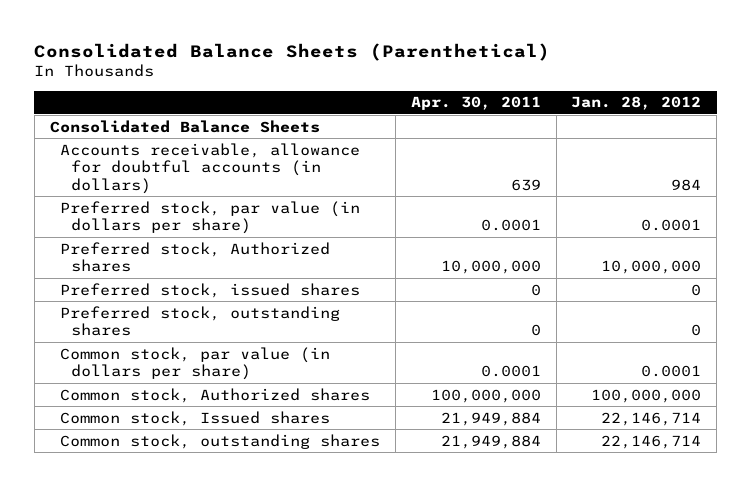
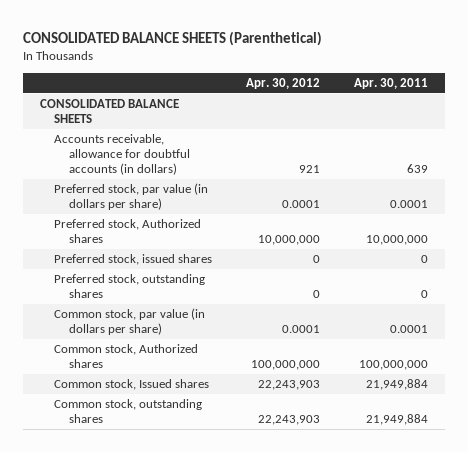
- Consolidated Balance Sheets (Parenthetical)
+ CONSOLIDATED BALANCE SHEETS (Parenthetical)
- | Apr. 30, 2011 | Jan. 28, 2012
+ | Apr. 30, 2012 | Apr. 30, 2011
- Consolidated Balance Sheets
+ CONSOLIDATED BALANCE SHEETS

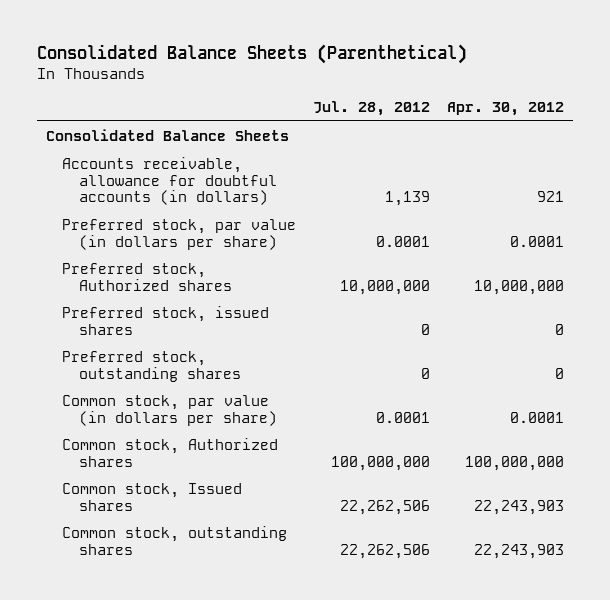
- CONSOLIDATED BALANCE SHEETS (Parenthetical)
+ Consolidated Balance Sheets (Parenthetical)
- | Apr. 30, 2012 | Apr. 30, 2011
+ | Jul. 28, 2012 | Apr. 30, 2012
- CONSOLIDATED BALANCE SHEETS
+ Consolidated Balance Sheets

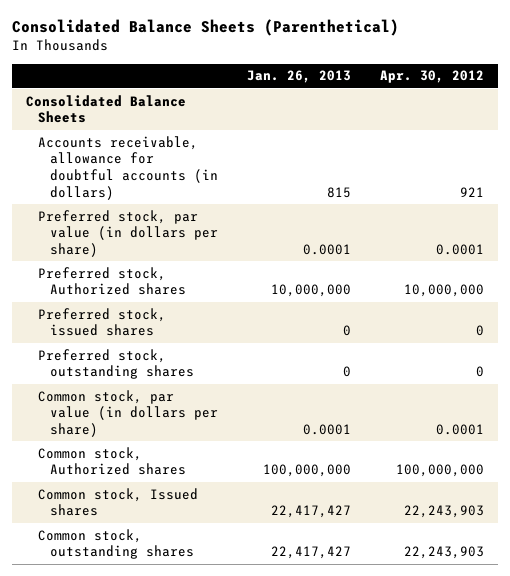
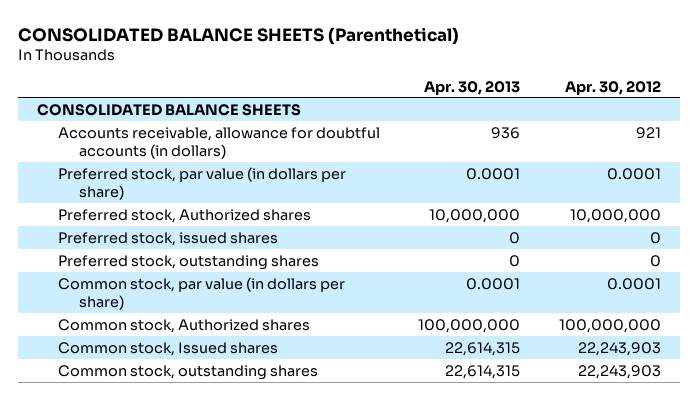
- Consolidated Balance Sheets (Parenthetical)
+ CONSOLIDATED BALANCE SHEETS (Parenthetical)
- | Jan. 26, 2013 | Apr. 30, 2012
+ | Apr. 30, 2013 | Apr. 30, 2012
- Consolidated Balance Sheets
+ CONSOLIDATED BALANCE SHEETS

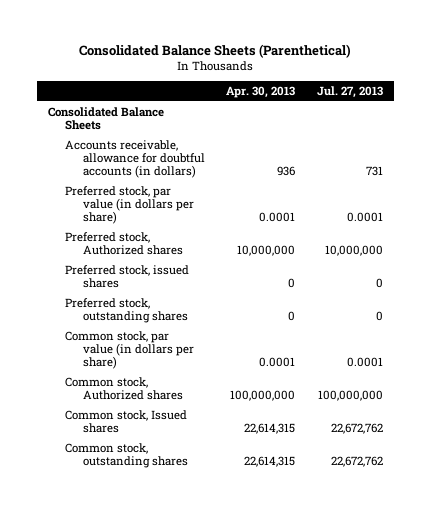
- CONSOLIDATED BALANCE SHEETS (Parenthetical)
+ Consolidated Balance Sheets (Parenthetical)
- | Apr. 30, 2013 | Apr. 30, 2012
+ | Apr. 30, 2013 | Jul. 27, 2013
- CONSOLIDATED BALANCE SHEETS
+ Consolidated Balance Sheets

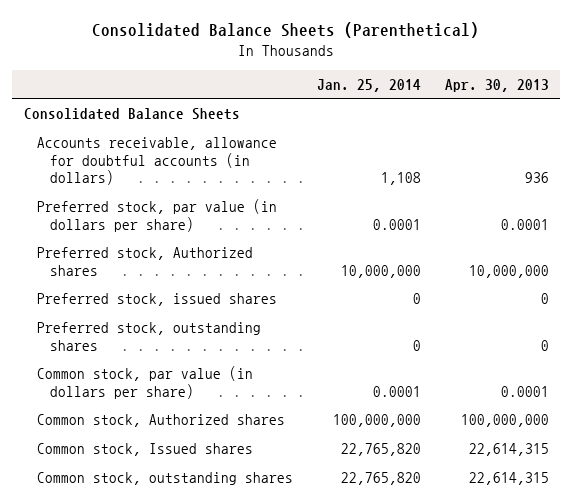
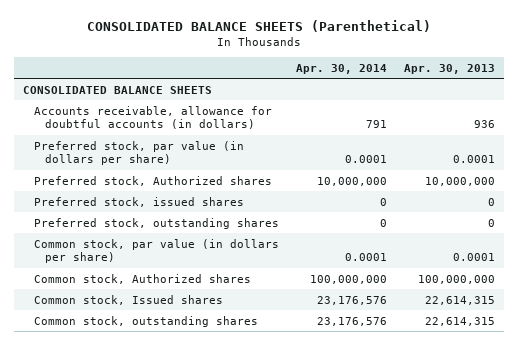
- Consolidated Balance Sheets (Parenthetical)
+ CONSOLIDATED BALANCE SHEETS (Parenthetical)
- | Jan. 25, 2014 | Apr. 30, 2013
+ | Apr. 30, 2014 | Apr. 30, 2013
- Consolidated Balance Sheets
+ CONSOLIDATED BALANCE SHEETS

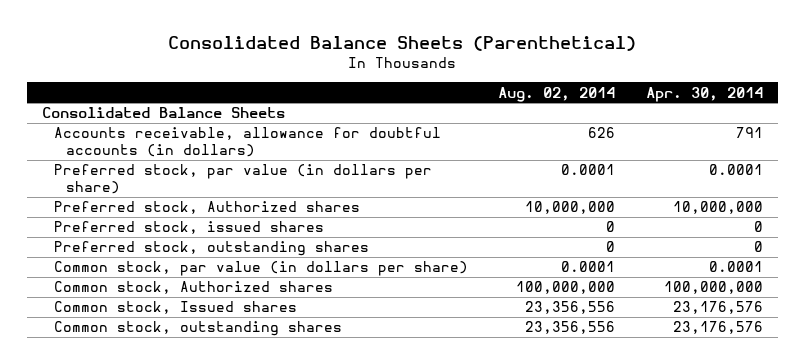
- CONSOLIDATED BALANCE SHEETS (Parenthetical)
+ Consolidated Balance Sheets (Parenthetical)
- | Apr. 30, 2014 | Apr. 30, 2013
+ | Aug. 02, 2014 | Apr. 30, 2014
- CONSOLIDATED BALANCE SHEETS
+ Consolidated Balance Sheets

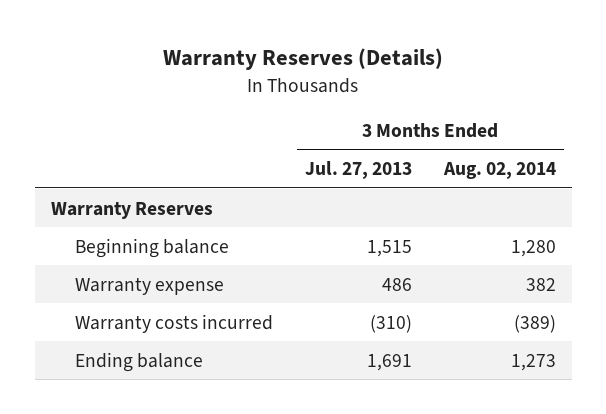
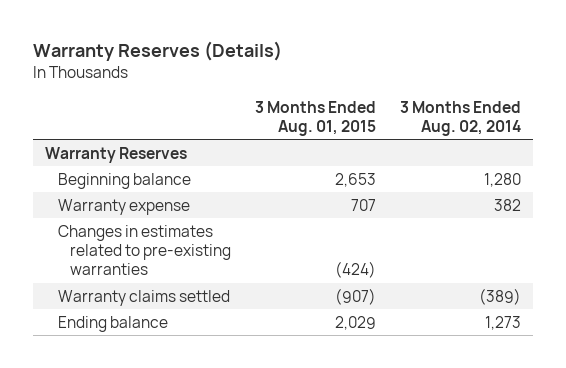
- | 3 Months Ended Jul. 27, 2013 | 3 Months Ended Aug. 02, 2014
+ | 3 Months Ended Aug. 01, 2015 | 3 Months Ended Aug. 02, 2014
- Warranty costs incurred | (310) | (389)
+ Changes in estimates related to pre-existing warranties | (424) |
+ Warranty claims settled | (907) | (389)

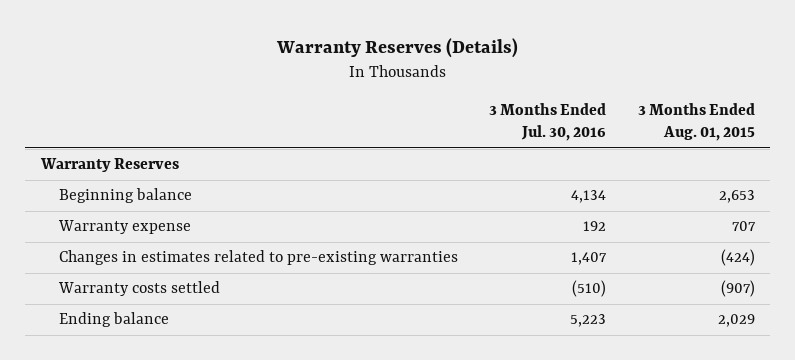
- | 3 Months Ended Aug. 01, 2015 | 3 Months Ended Aug. 02, 2014
+ | 3 Months Ended Jul. 30, 2016 | 3 Months Ended Aug. 01, 2015
- Warranty claims settled | (907) | (389)
+ Warranty costs settled | (510) | (907)

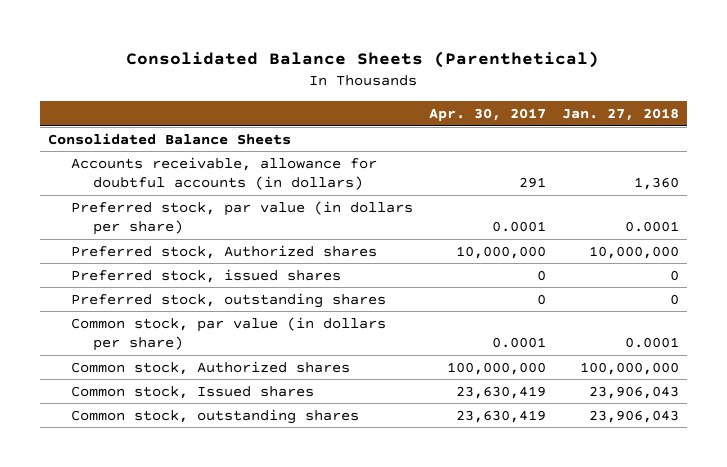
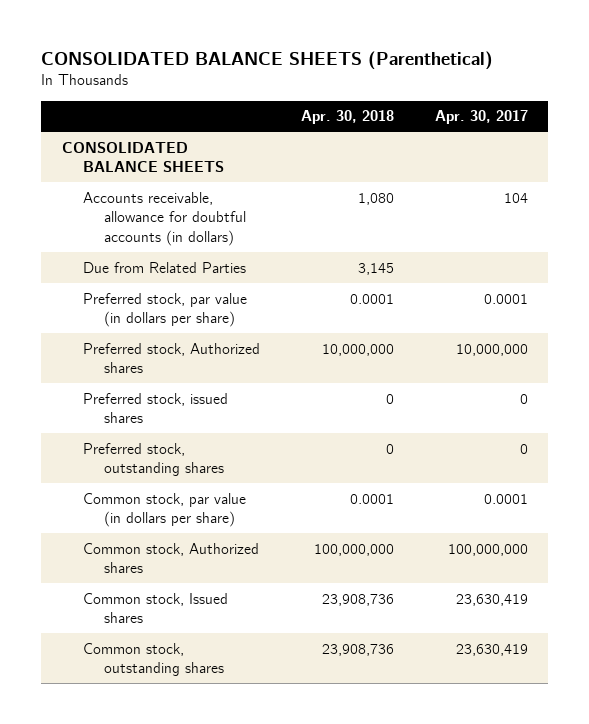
- Consolidated Balance Sheets (Parenthetical)
+ CONSOLIDATED BALANCE SHEETS (Parenthetical)
- | Apr. 30, 2017 | Jan. 27, 2018
+ | Apr. 30, 2018 | Apr. 30, 2017
- Consolidated Balance Sheets
- Accounts receivable, allowance for doubtful accounts (in dollars) | 291 | 1,360
+ CONSOLIDATED BALANCE SHEETS
+ Accounts receivable, allowance for doubtful accounts (in dollars) | 1,080 | 104
+ Due from Related Parties | 3,145 |

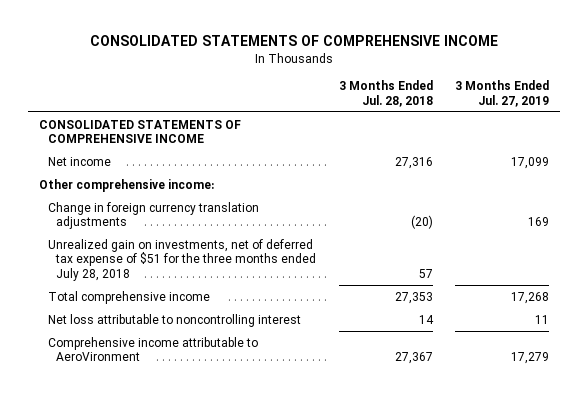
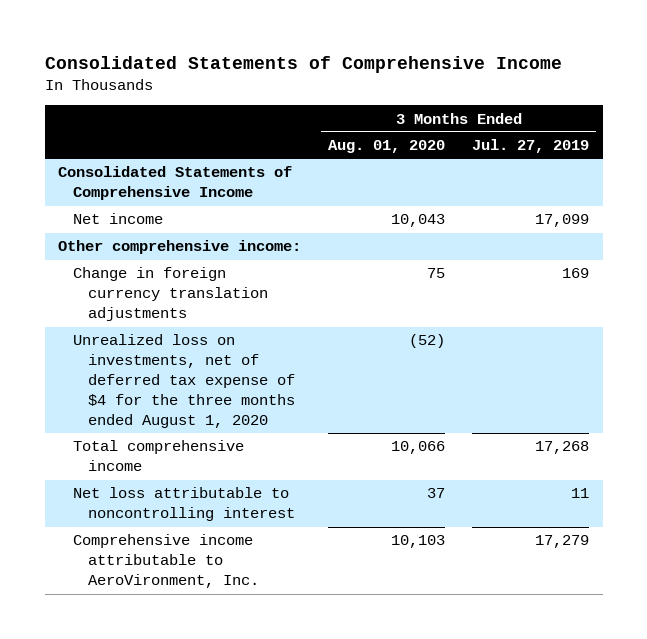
- CONSOLIDATED STATEMENTS OF COMPREHENSIVE INCOME
+ Consolidated Statements of Comprehensive Income
- | 3 Months Ended Jul. 28, 2018 | 3 Months Ended Jul. 27, 2019
+ | 3 Months Ended Aug. 01, 2020 | 3 Months Ended Jul. 27, 2019
- CONSOLIDATED STATEMENTS OF COMPREHENSIVE INCOME
+ Consolidated Statements of Comprehensive Income
- Unrealized gain on investments, net of deferred tax expense of $51 for the three months ended July 28, 2018 | 57 |
+ Unrealized loss on investments, net of deferred tax expense of $4 for the three months ended August 1, 2020 | (52) |
- Comprehensive income attributable to AeroVironment | 27,367 | 17,279
+ Comprehensive income attributable to AeroVironment, Inc. | 10,103 | 17,279

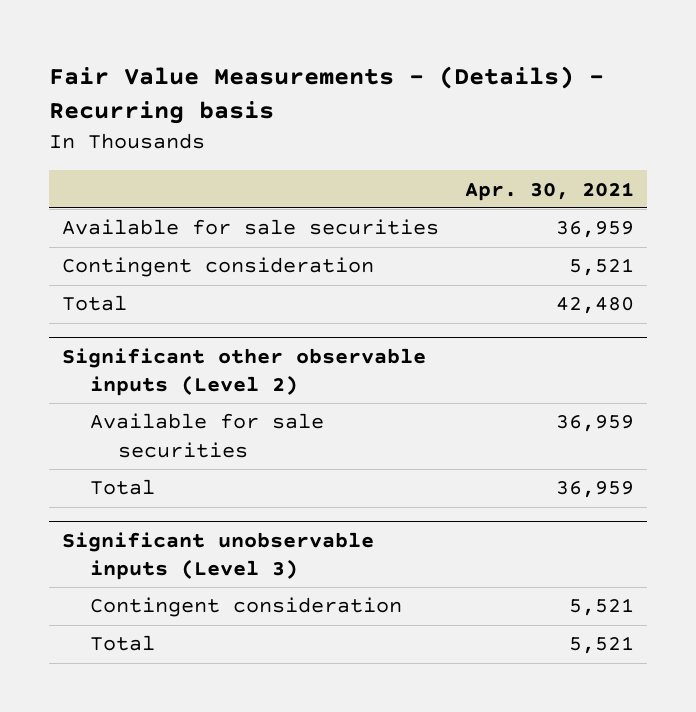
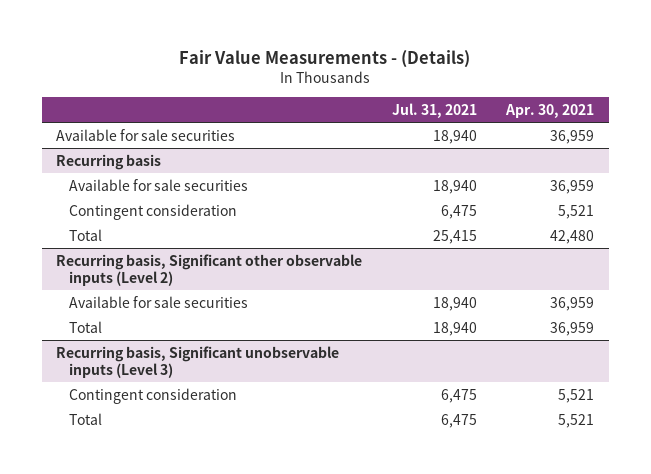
- Fair Value Measurements - (Details) - Recurring basis
+ Fair Value Measurements - (Details)
- | Apr. 30, 2021
+ | Jul. 31, 2021 | Apr. 30, 2021
+ Recurring basis
+ Available for sale securities | 18,940 | 36,959
- Significant other observable inputs (Level 2)
+ Recurring basis, Significant other observable inputs (Level 2)
- Significant unobservable inputs (Level 3)
+ Recurring basis, Significant unobservable inputs (Level 3)

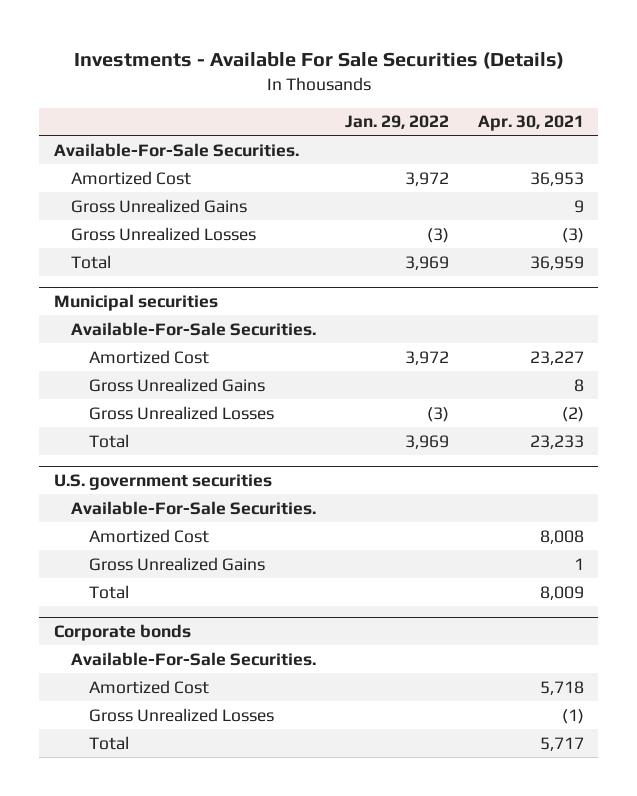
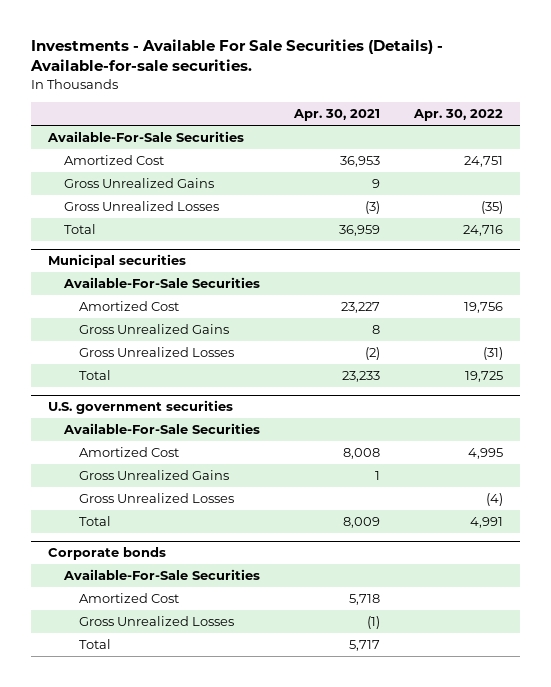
- Investments - Available For Sale Securities (Details)
+ Investments - Available For Sale Securities (Details) - Available-for-sale securities.
- | Jan. 29, 2022 | Apr. 30, 2021
+ | Apr. 30, 2021 | Apr. 30, 2022
- Available-For-Sale Securities.
+ Available-For-Sale Securities
@ Municipal securities
- Available-For-Sale Securities.
+ Available-For-Sale Securities
@ U.S. government securities
- Available-For-Sale Securities.
+ Available-For-Sale Securities
+ Gross Unrealized Losses | | (4)
@ Corporate bonds
- Available-For-Sale Securities.
+ Available-For-Sale Securities

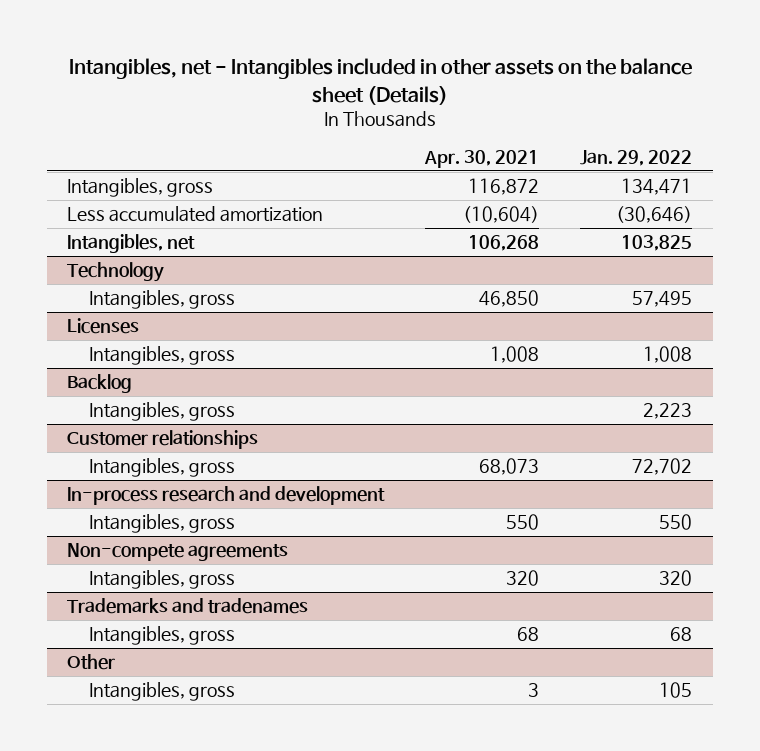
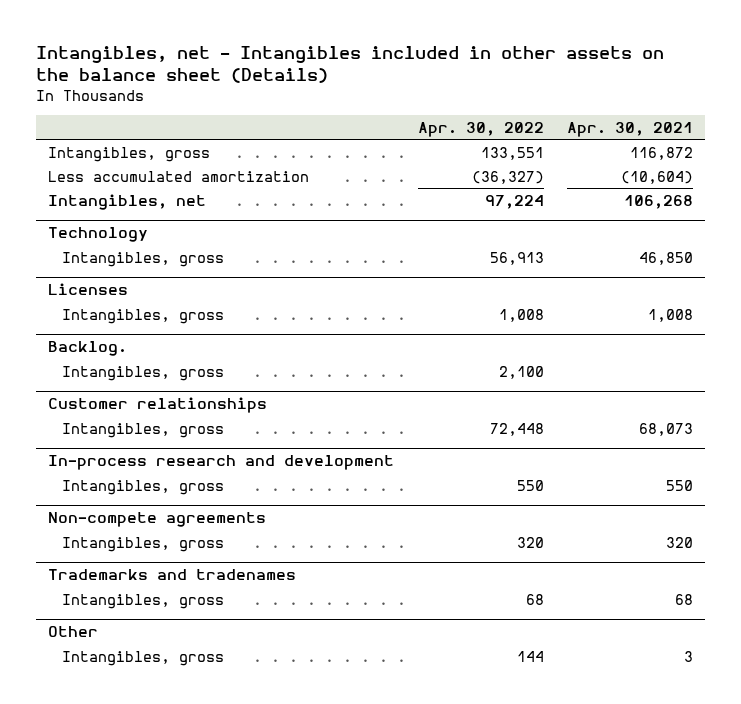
- | Apr. 30, 2021 | Jan. 29, 2022
+ | Apr. 30, 2022 | Apr. 30, 2021
- Backlog
+ Backlog.

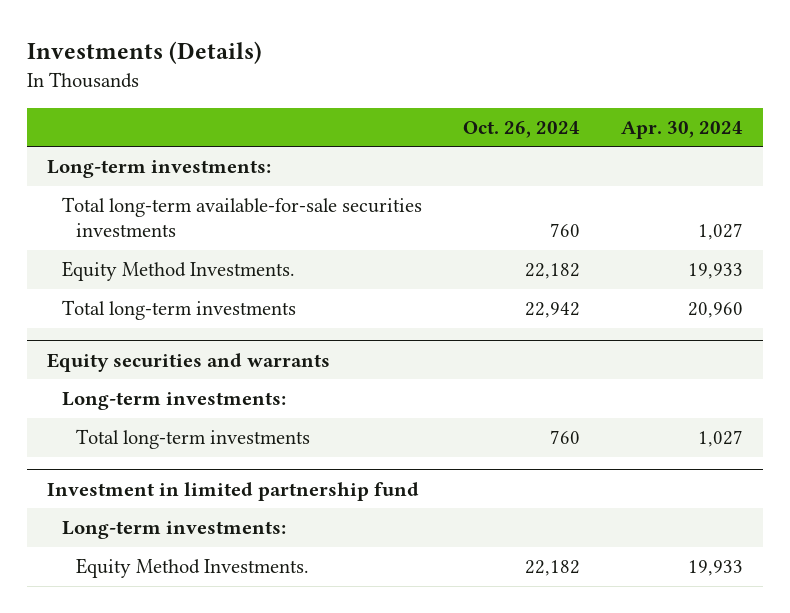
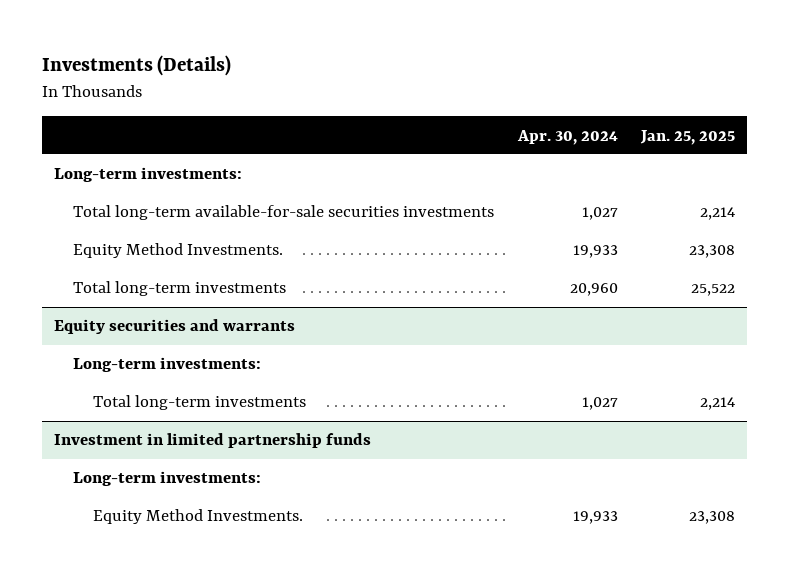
- | Oct. 26, 2024 | Apr. 30, 2024
+ | Apr. 30, 2024 | Jan. 25, 2025
- Investment in limited partnership fund
+ Investment in limited partnership funds

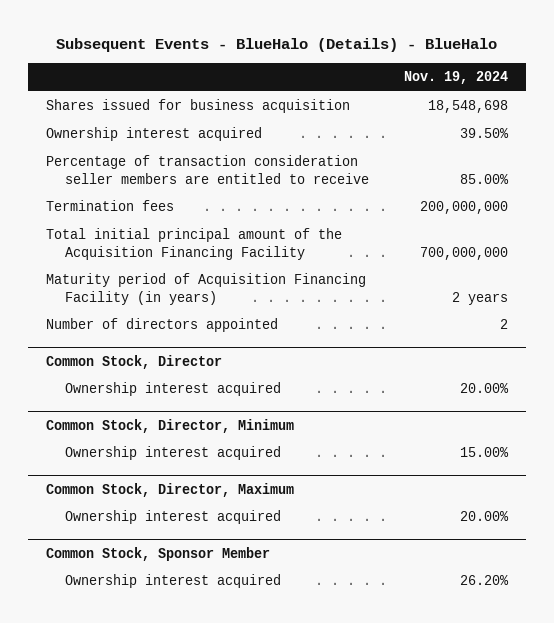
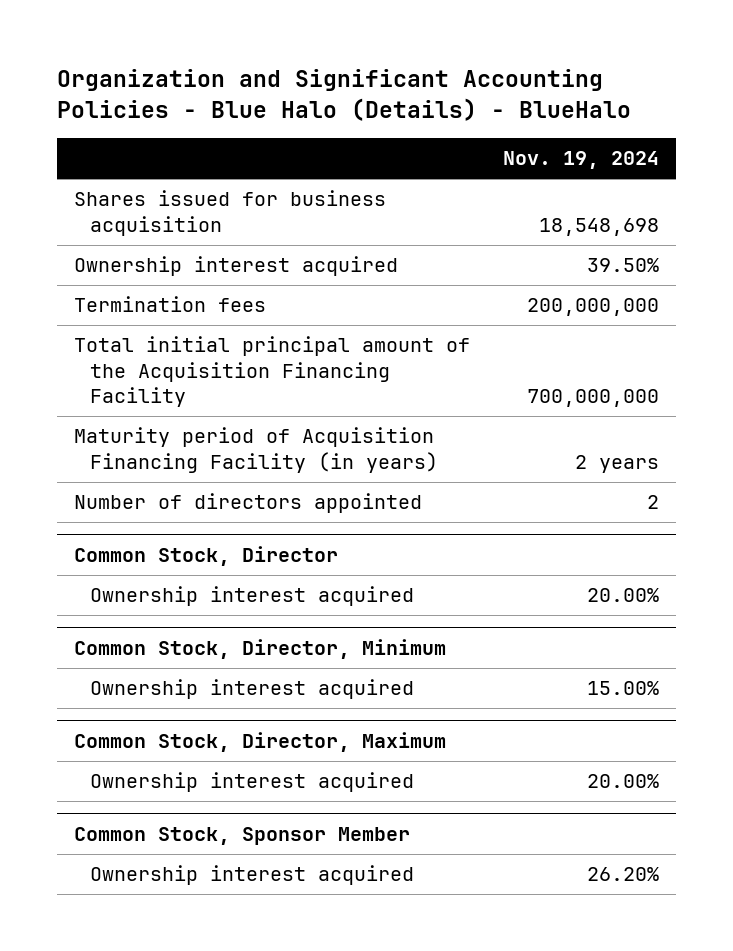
- Subsequent Events - BlueHalo (Details) - BlueHalo
+ Organization and Significant Accounting Policies - Blue Halo (Details) - BlueHalo
- Percentage of transaction consideration seller members are entitled to receive | 85.00%

